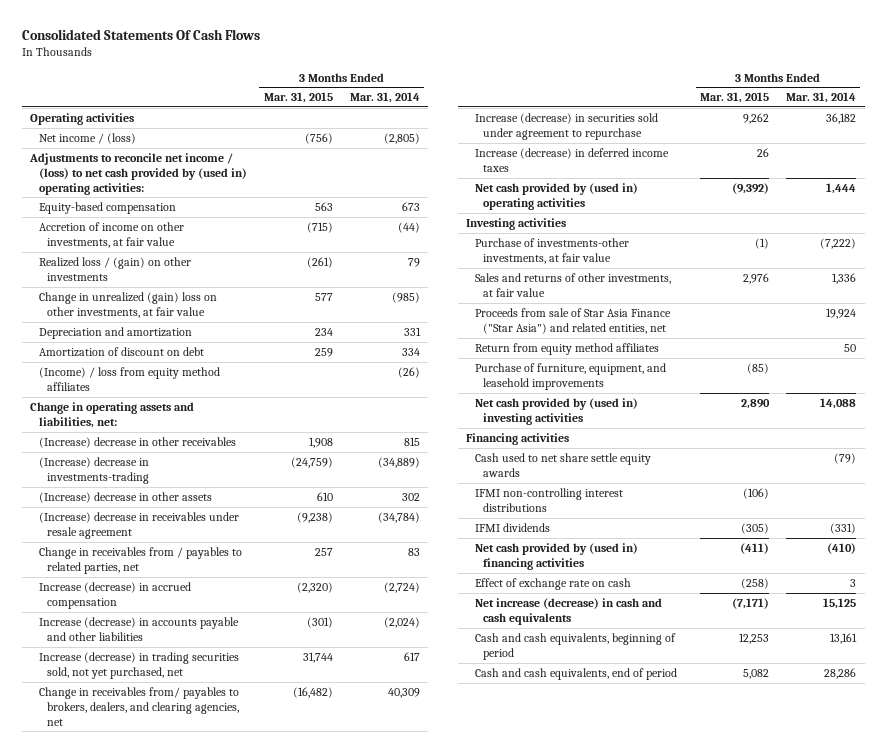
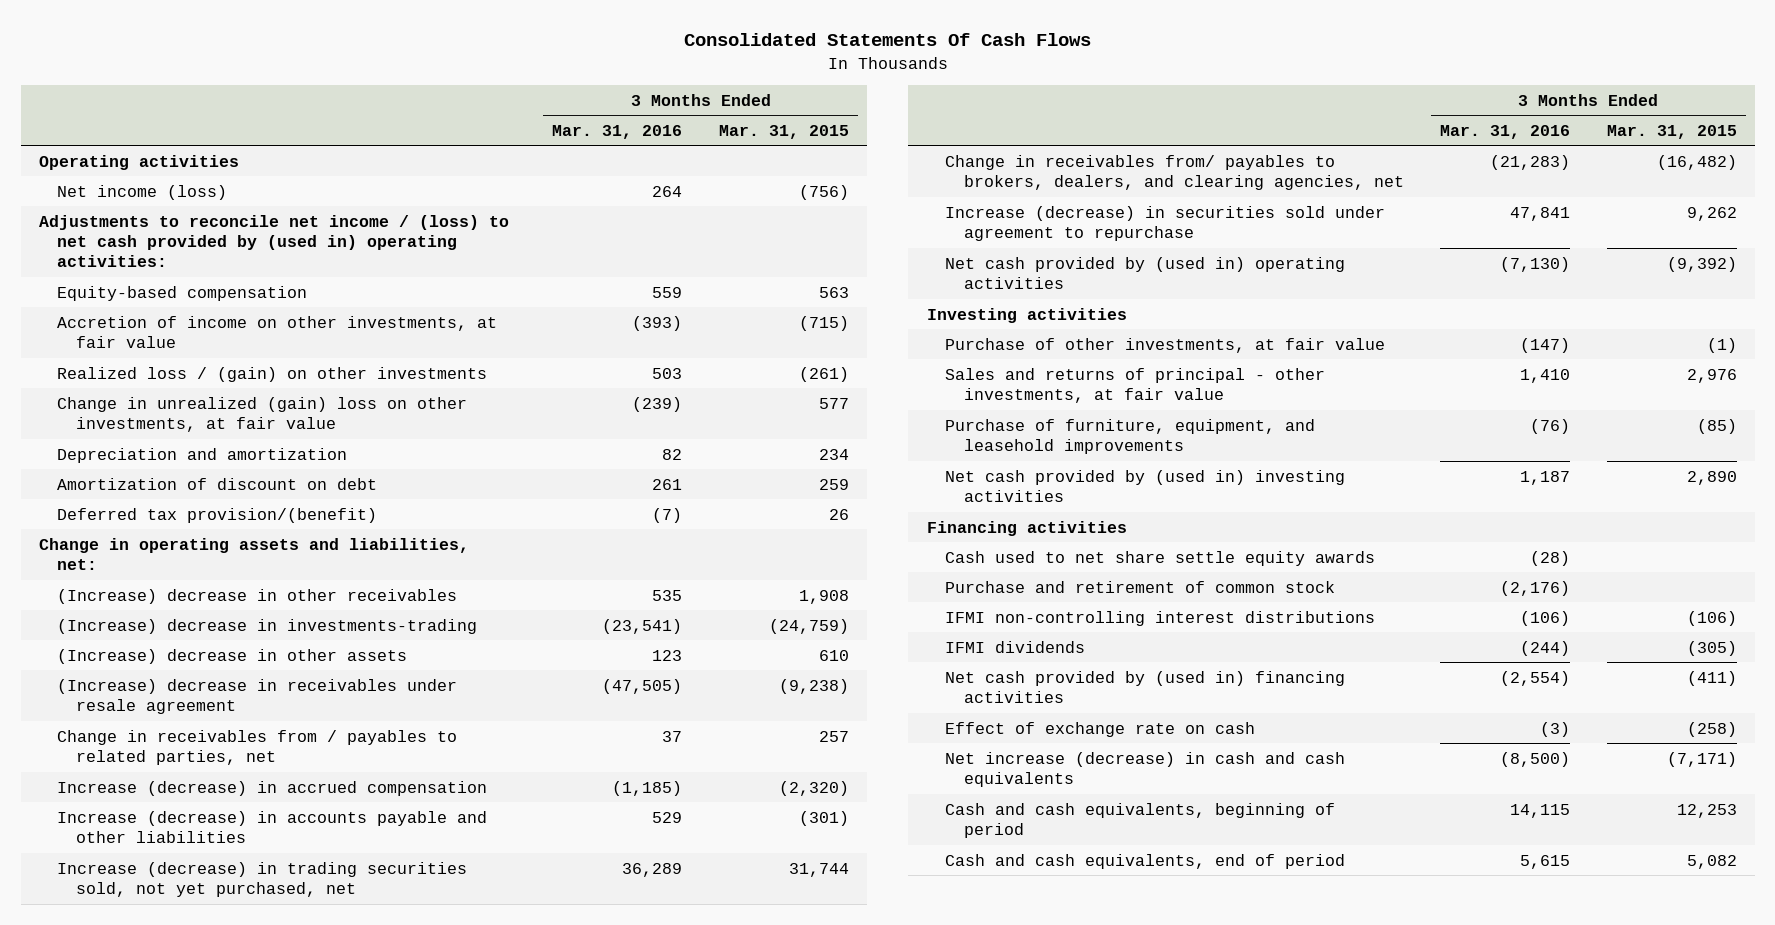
- | 3 Months Ended Mar. 31, 2015 | 3 Months Ended Mar. 31, 2014
+ | 3 Months Ended Mar. 31, 2016 | 3 Months Ended Mar. 31, 2015
- Net income / (loss) | (756) | (2,805)
+ Net income (loss) | 264 | (756)
- (Income) / loss from equity method affiliates | | (26)
+ Deferred tax provision/(benefit) | (7) | 26
- Increase (decrease) in deferred income taxes | 26 |
- Purchase of investments-other investments, at fair value | (1) | (7,222)
- Sales and returns of other investments, at fair value | 2,976 | 1,336
- Proceeds from sale of Star Asia Finance ("Star Asia") and related entities, net | | 19,924
- Return from equity method affiliates | | 50
+ Purchase of other investments, at fair value | (147) | (1)
+ Sales and returns of principal - other investments, at fair value | 1,410 | 2,976
+ Purchase and retirement of common stock | (2,176) |

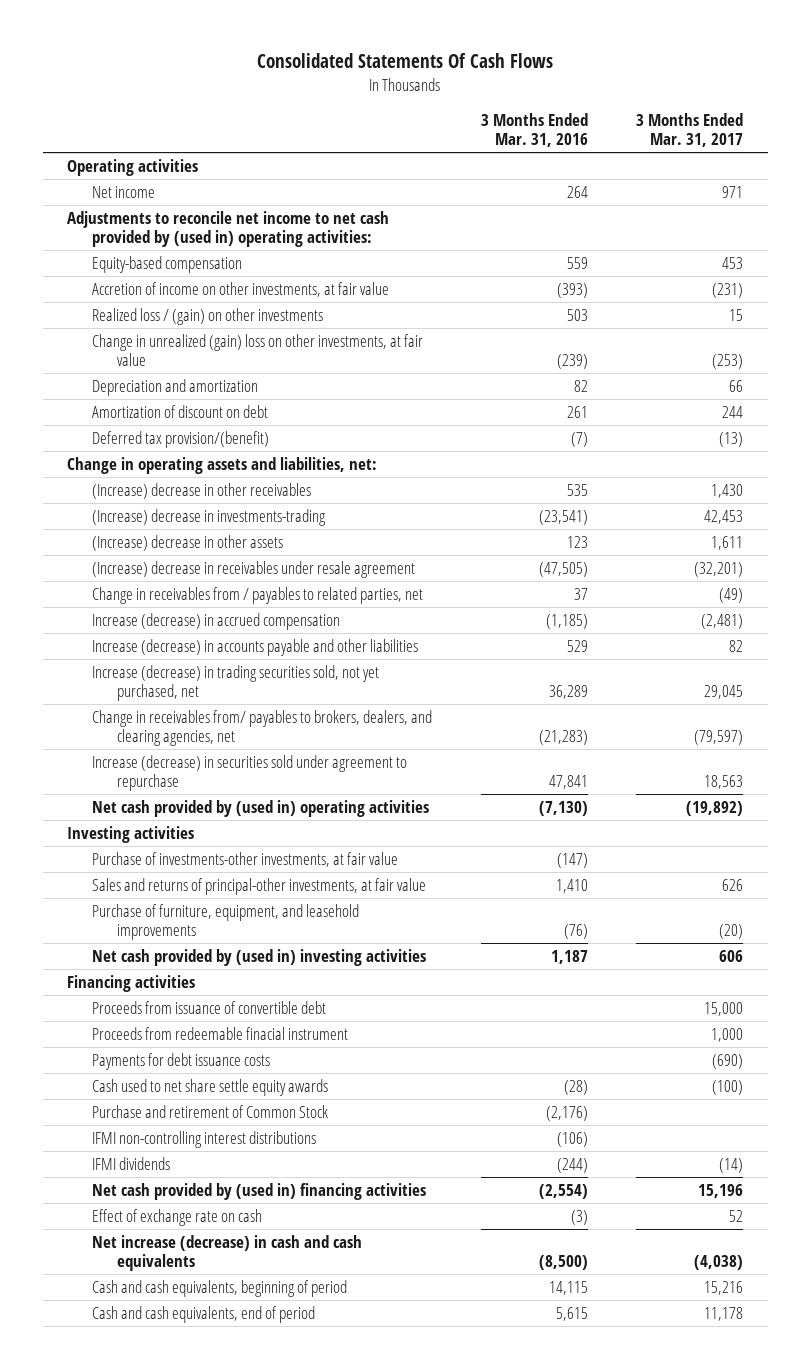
- | 3 Months Ended Mar. 31, 2016 | 3 Months Ended Mar. 31, 2015
+ | 3 Months Ended Mar. 31, 2016 | 3 Months Ended Mar. 31, 2017
- Net income (loss) | 264 | (756)
- Adjustments to reconcile net income / (loss) to net cash provided by (used in) operating activities:
+ Net income | 264 | 971
+ Adjustments to reconcile net income to net cash provided by (used in) operating activities:
- Purchase of other investments, at fair value | (147) | (1)
- Sales and returns of principal - other investments, at fair value | 1,410 | 2,976
+ Purchase of investments-other investments, at fair value | (147) |
+ Sales and returns of principal-other investments, at fair value | 1,410 | 626
+ Proceeds from issuance of convertible debt | | 15,000
+ Proceeds from redeemable finacial instrument | | 1,000
+ Payments for debt issuance costs | | (690)
- Purchase and retirement of common stock | (2,176) |
+ Purchase and retirement of Common Stock | (2,176) |

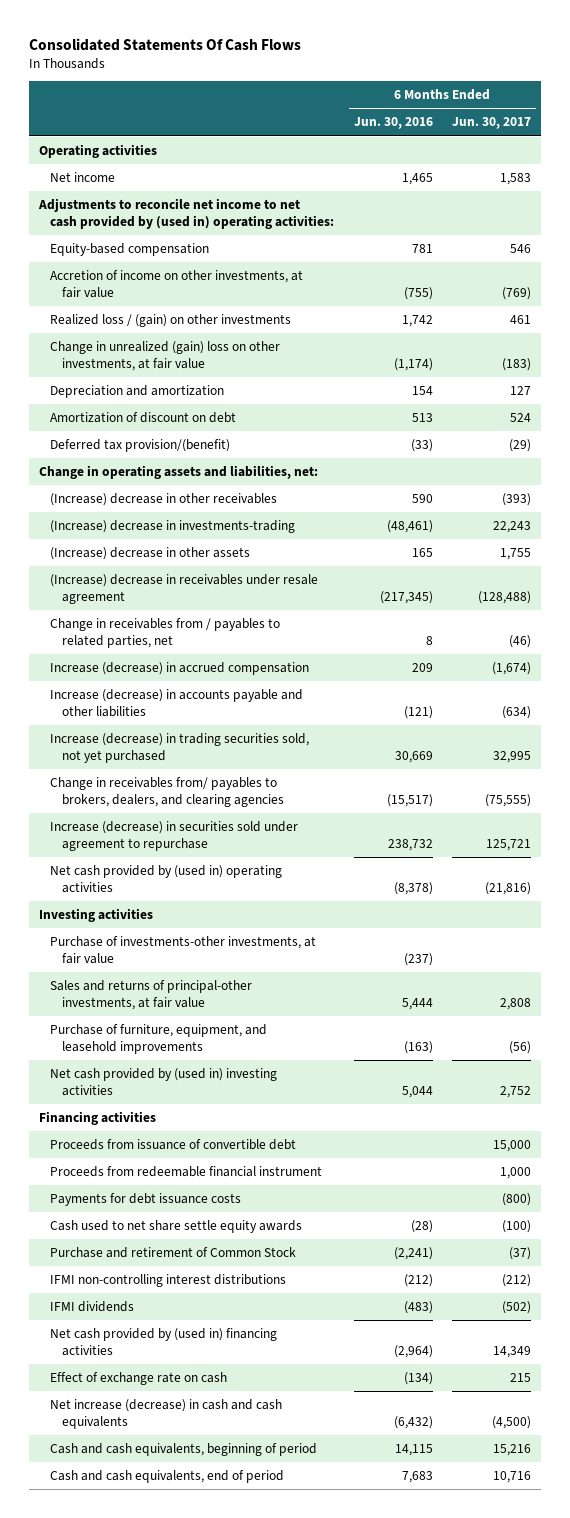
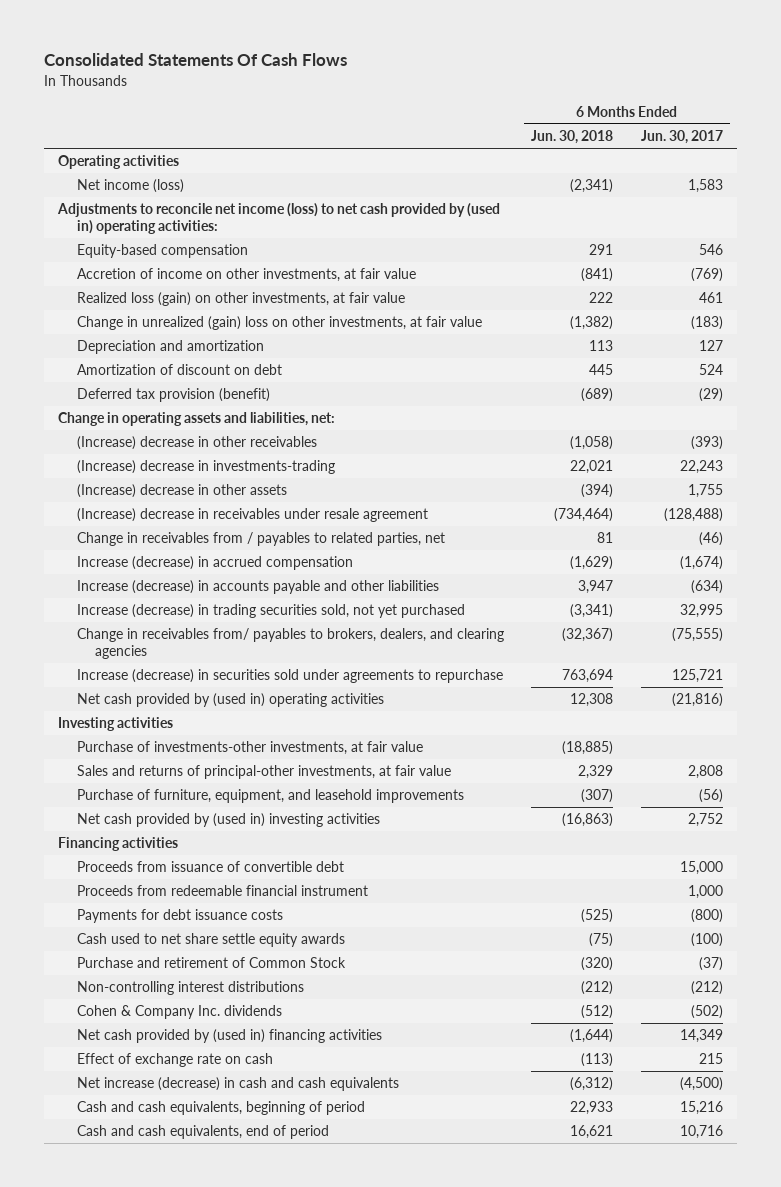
- | 6 Months Ended Jun. 30, 2016 | 6 Months Ended Jun. 30, 2017
+ | 6 Months Ended Jun. 30, 2018 | 6 Months Ended Jun. 30, 2017
- Net income | 1,465 | 1,583
- Adjustments to reconcile net income to net cash provided by (used in) operating activities:
+ Net income (loss) | (2,341) | 1,583
+ Adjustments to reconcile net income (loss) to net cash provided by (used in) operating activities:
- Realized loss / (gain) on other investments | 1,742 | 461
+ Realized loss (gain) on other investments, at fair value | 222 | 461
- Deferred tax provision/(benefit) | (33) | (29)
+ Deferred tax provision (benefit) | (689) | (29)
- Increase (decrease) in securities sold under agreement to repurchase | 238,732 | 125,721
+ Increase (decrease) in securities sold under agreements to repurchase | 763,694 | 125,721
- IFMI non-controlling interest distributions | (212) | (212)
- IFMI dividends | (483) | (502)
+ Non-controlling interest distributions | (212) | (212)
+ Cohen & Company Inc. dividends | (512) | (502)

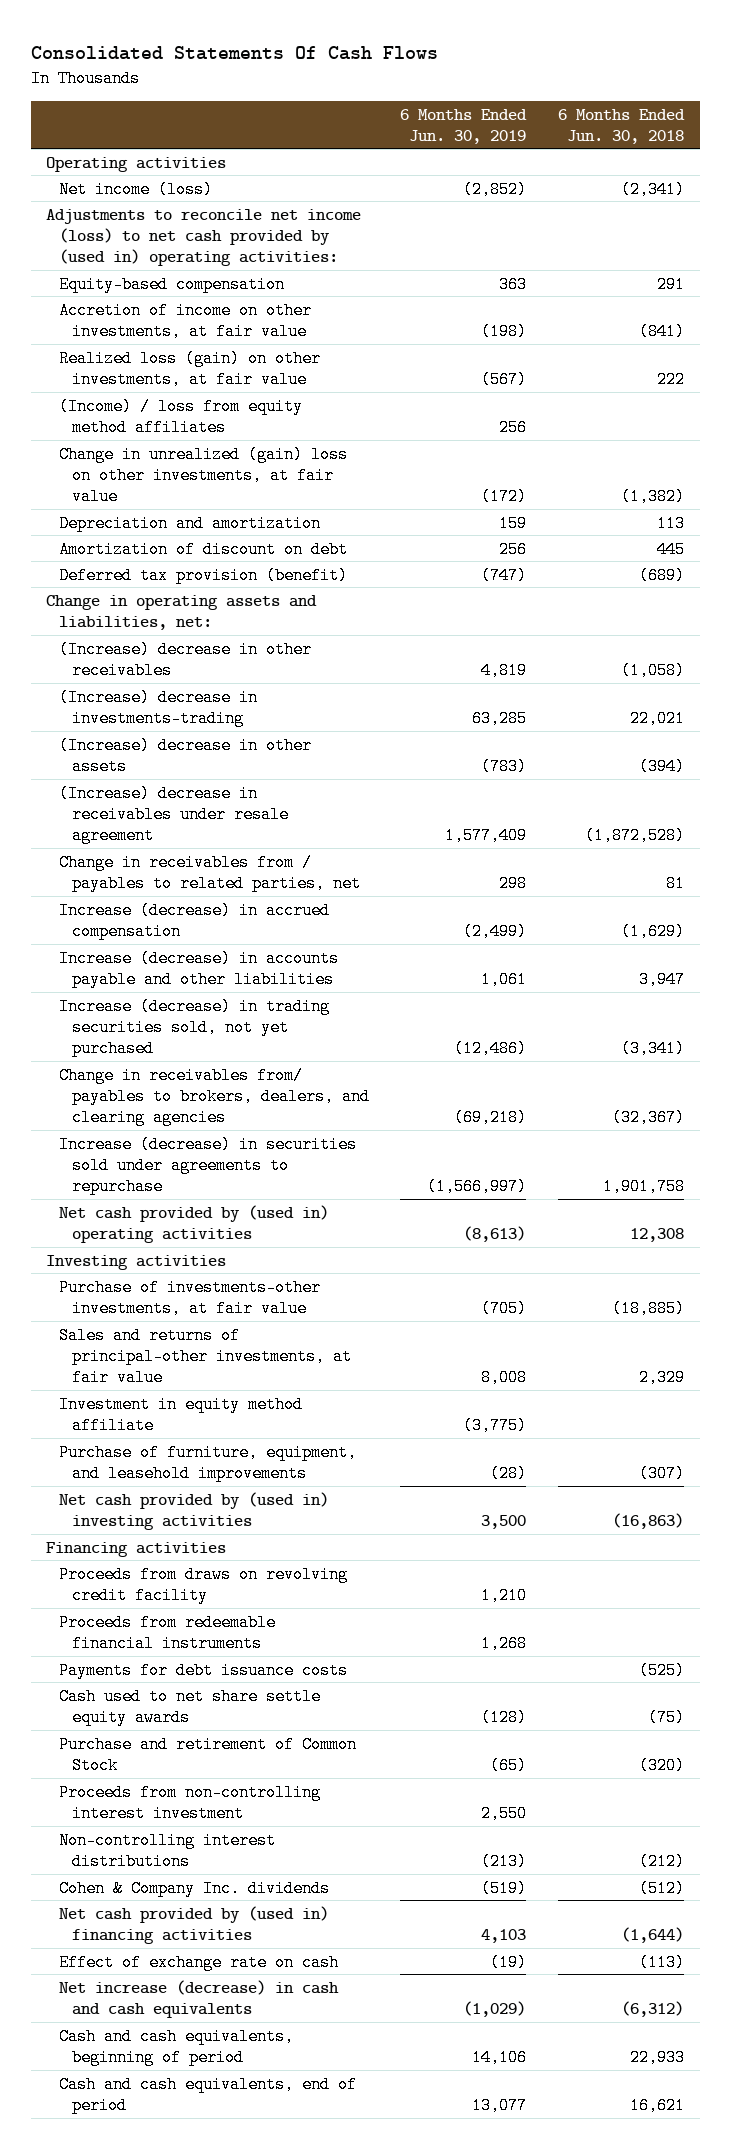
- | 6 Months Ended Jun. 30, 2018 | 6 Months Ended Jun. 30, 2017
+ | 6 Months Ended Jun. 30, 2019 | 6 Months Ended Jun. 30, 2018
+ (Income) / loss from equity method affiliates | 256 |
- (Increase) decrease in receivables under resale agreement | (734,464) | (128,488)
+ (Increase) decrease in receivables under resale agreement | 1,577,409 | (1,872,528)
- Increase (decrease) in securities sold under agreements to repurchase | 763,694 | 125,721
+ Increase (decrease) in securities sold under agreements to repurchase | (1,566,997) | 1,901,758
+ Investment in equity method affiliate | (3,775) |
- Proceeds from issuance of convertible debt | | 15,000
- Proceeds from redeemable financial instrument | | 1,000
+ Proceeds from draws on revolving credit facility | 1,210 |
+ Proceeds from redeemable financial instruments | 1,268 |
+ Proceeds from non-controlling interest investment | 2,550 |

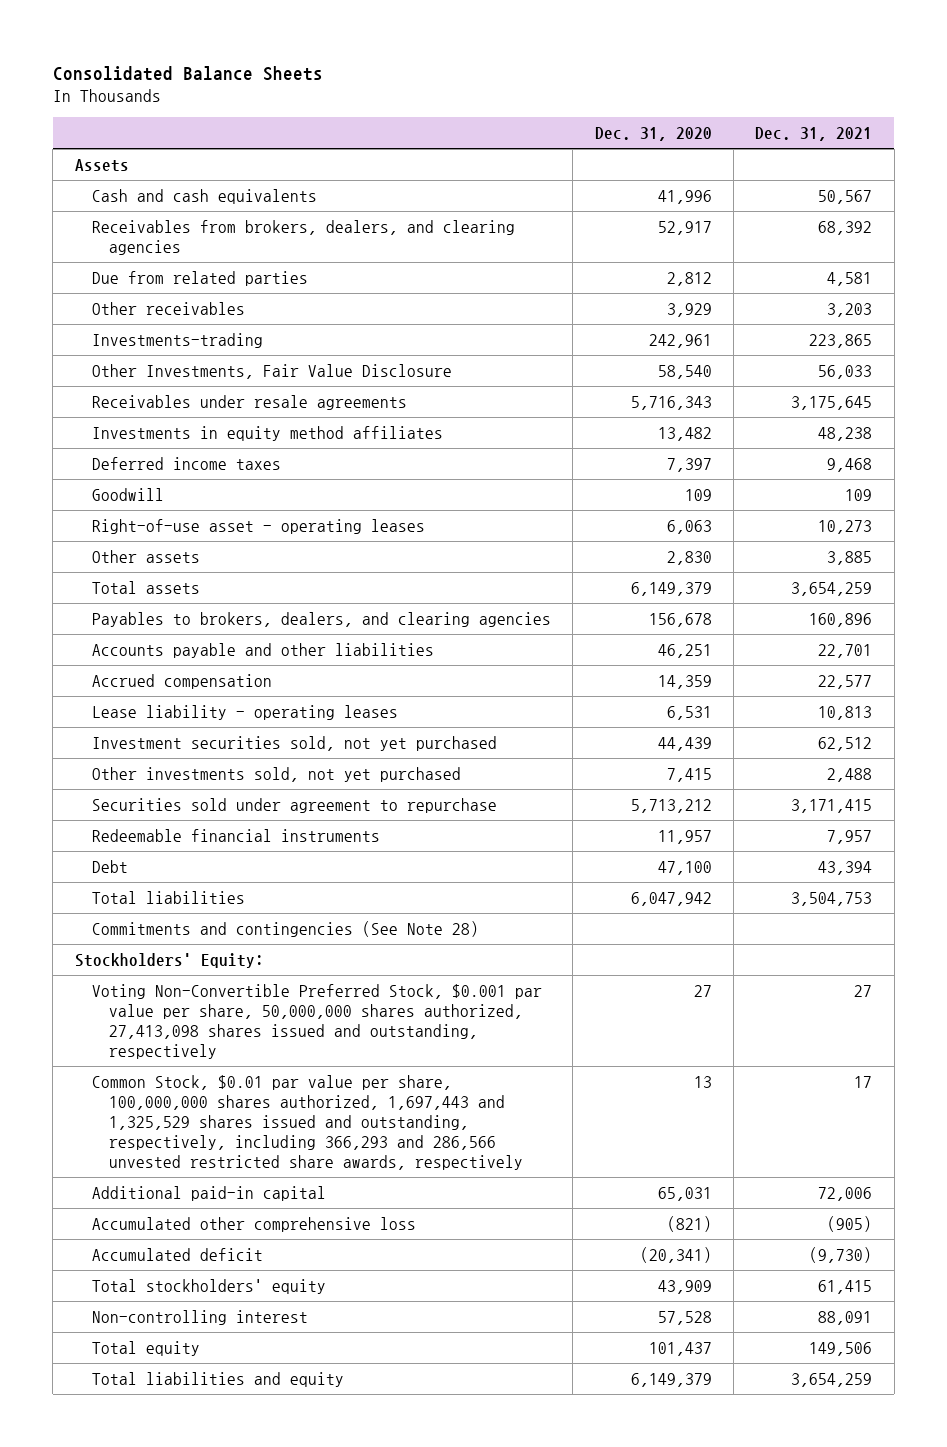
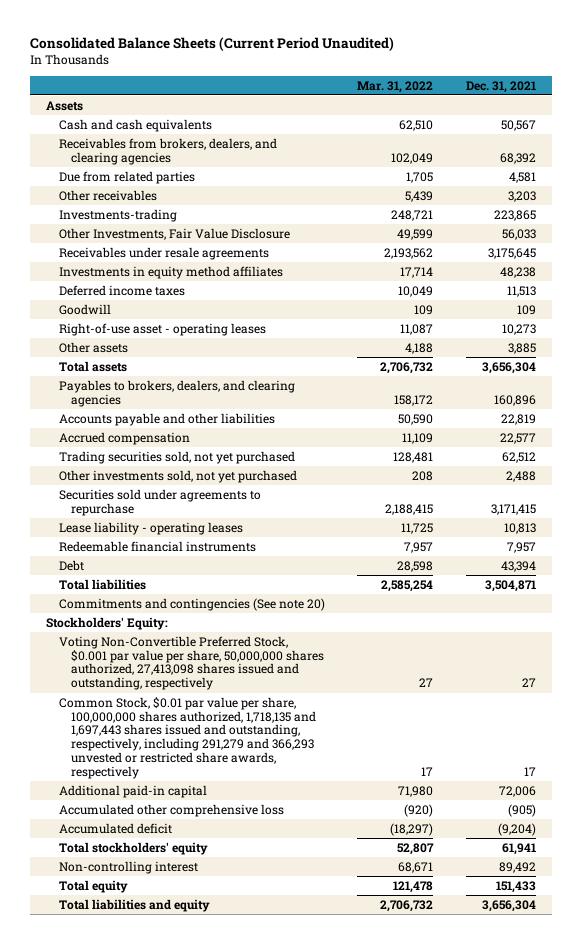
- Consolidated Balance Sheets
+ Consolidated Balance Sheets (Current Period Unaudited)
- | Dec. 31, 2020 | Dec. 31, 2021
+ | Mar. 31, 2022 | Dec. 31, 2021
- Deferred income taxes | 7,397 | 9,468
+ Deferred income taxes | 10,049 | 11,513
- Total assets | 6,149,379 | 3,654,259
+ Total assets | 2,706,732 | 3,656,304
- Accounts payable and other liabilities | 46,251 | 22,701
+ Accounts payable and other liabilities | 50,590 | 22,819
- Investment securities sold, not yet purchased | 44,439 | 62,512
+ Trading securities sold, not yet purchased | 128,481 | 62,512
- Securities sold under agreement to repurchase | 5,713,212 | 3,171,415
+ Securities sold under agreements to repurchase | 2,188,415 | 3,171,415
moved down: Lease liability - operating leases | 11,725 | 10,813
- Total liabilities | 6,047,942 | 3,504,753
- Commitments and contingencies (See Note 28)
+ Total liabilities | 2,585,254 | 3,504,871
+ Commitments and contingencies (See note 20)
- Common Stock, $0.01 par value per share, 100,000,000 shares authorized, 1,697,443 and 1,325,529 shares issued and outstanding, respectively, including 366,293 and 286,566 unvested restricted share awards, respectively | 13 | 17
+ Common Stock, $0.01 par value per share, 100,000,000 shares authorized, 1,718,135 and 1,697,443 shares issued and outstanding, respectively, including 291,279 and 366,293 unvested or restricted share awards, respectively | 17 | 17
- Accumulated deficit | (20,341) | (9,730)
- Total stockholders' equity | 43,909 | 61,415
- Non-controlling interest | 57,528 | 88,091
- Total equity | 101,437 | 149,506
- Total liabilities and equity | 6,149,379 | 3,654,259
+ Accumulated deficit | (18,297) | (9,204)
+ Total stockholders' equity | 52,807 | 61,941
+ Non-controlling interest | 68,671 | 89,492
+ Total equity | 121,478 | 151,433
+ Total liabilities and equity | 2,706,732 | 3,656,304

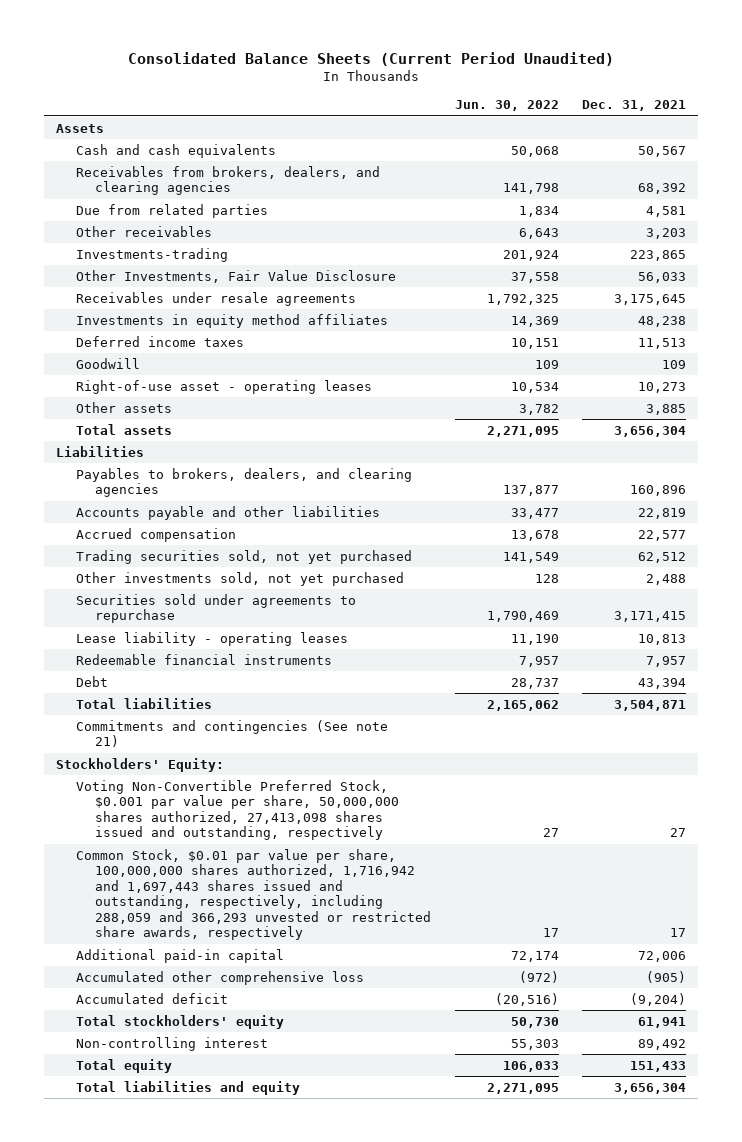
- | Mar. 31, 2022 | Dec. 31, 2021
+ | Jun. 30, 2022 | Dec. 31, 2021
+ Liabilities
- Commitments and contingencies (See note 20)
+ Commitments and contingencies (See note 21)
- Common Stock, $0.01 par value per share, 100,000,000 shares authorized, 1,718,135 and 1,697,443 shares issued and outstanding, respectively, including 291,279 and 366,293 unvested or restricted share awards, respectively | 17 | 17
+ Common Stock, $0.01 par value per share, 100,000,000 shares authorized, 1,716,942 and 1,697,443 shares issued and outstanding, respectively, including 288,059 and 366,293 unvested or restricted share awards, respectively | 17 | 17

